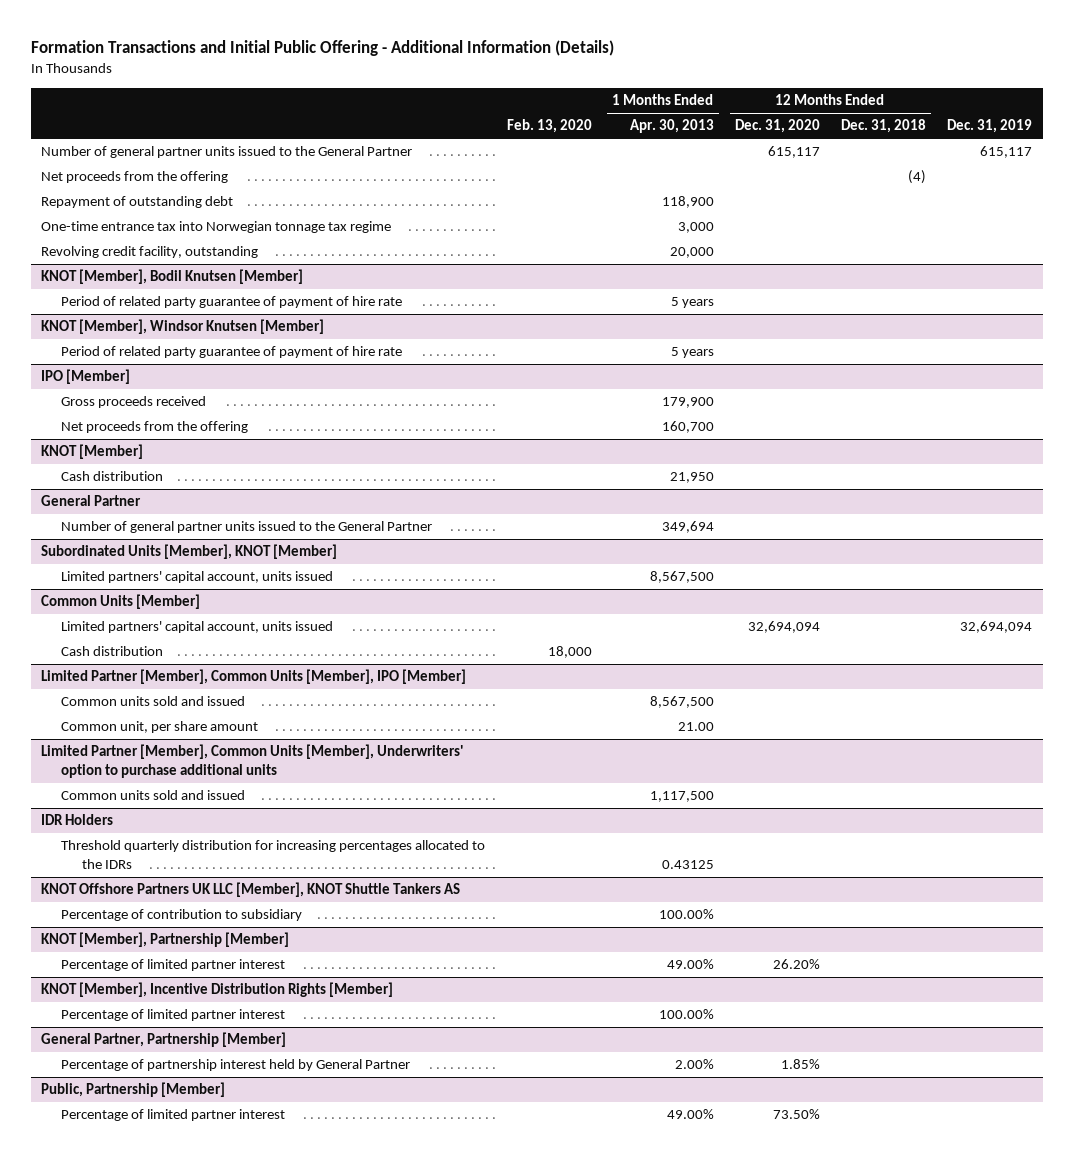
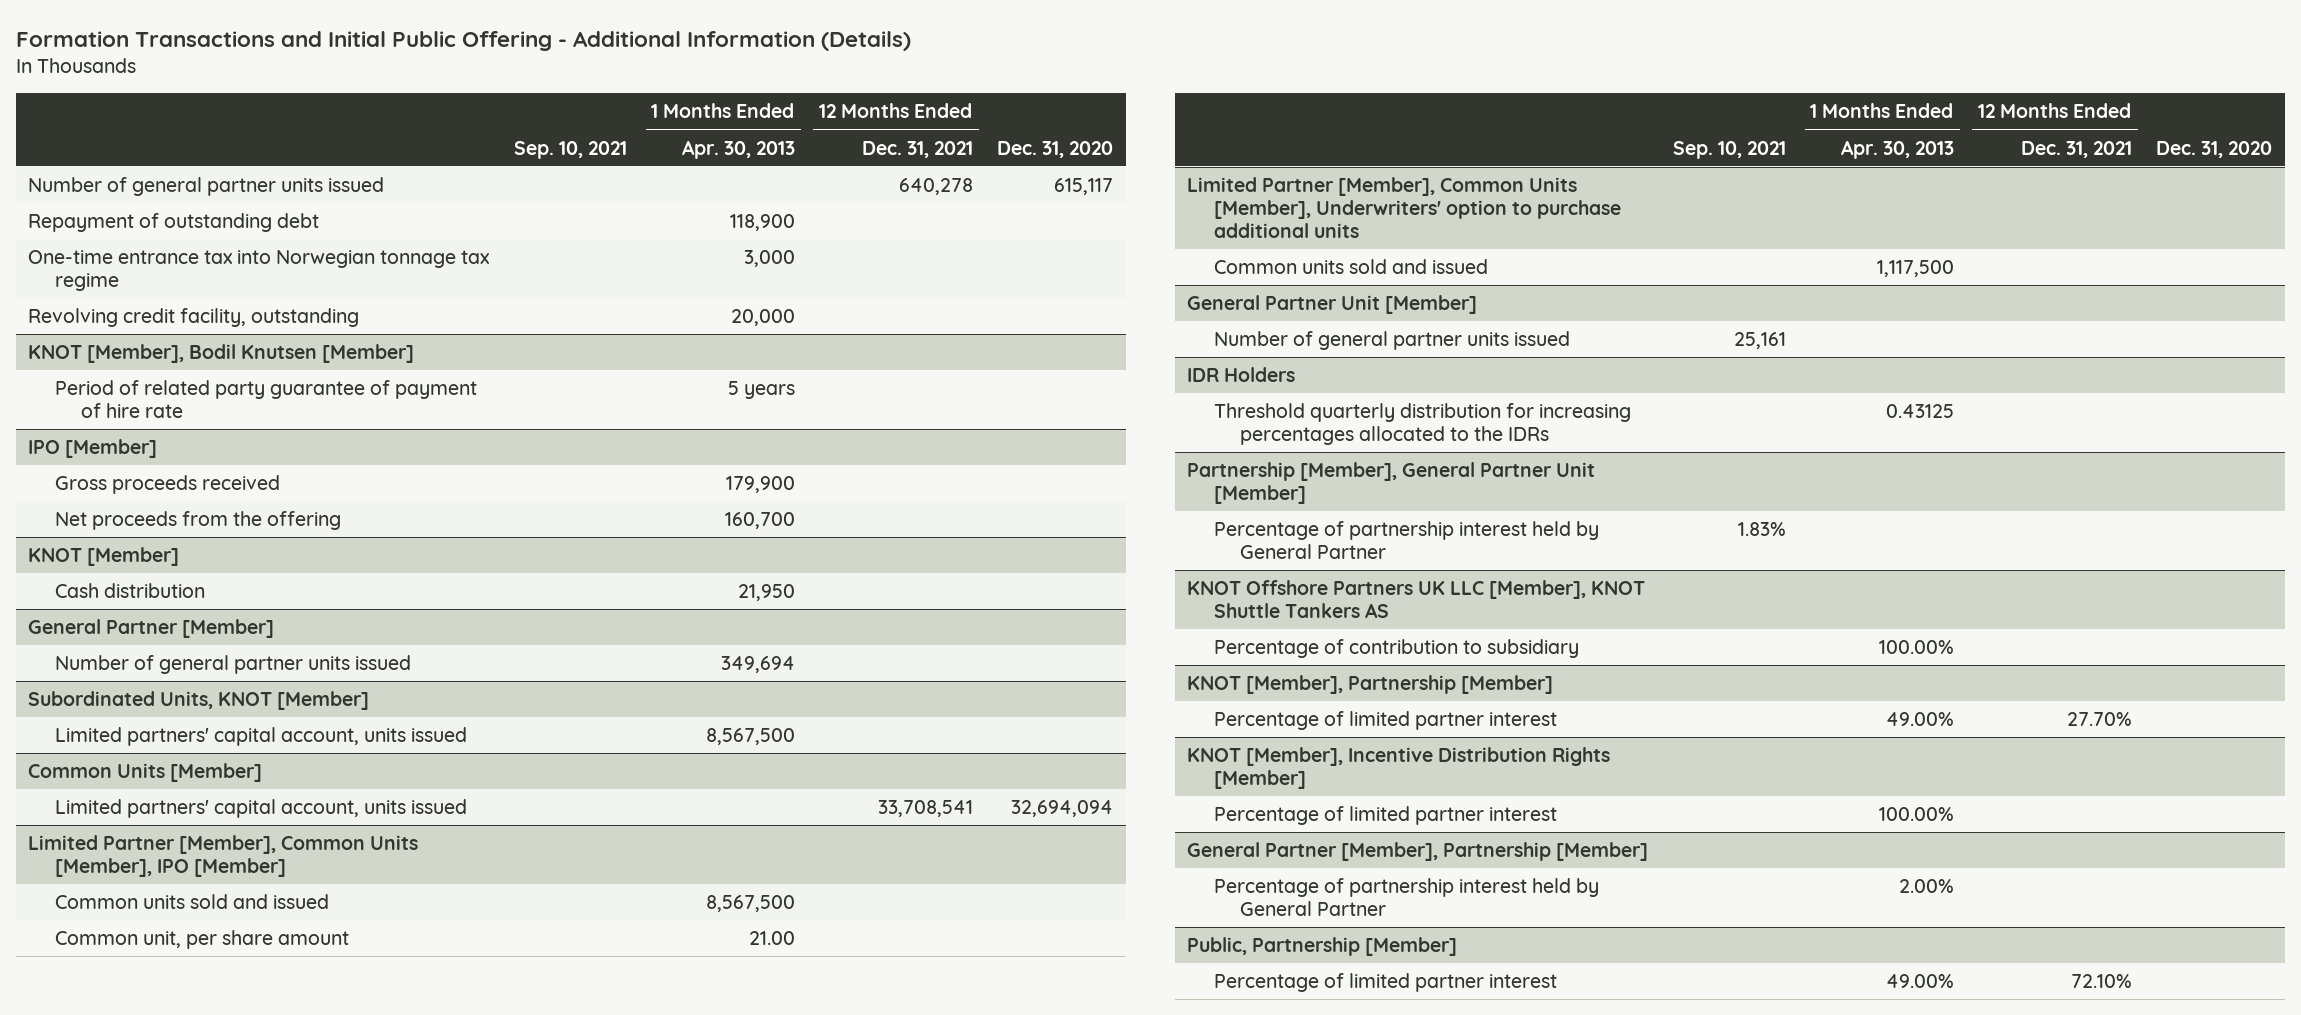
- | Feb. 13, 2020 | 1 Months Ended Apr. 30, 2013 | 12 Months Ended Dec. 31, 2020 | 12 Months Ended Dec. 31, 2018 | Dec. 31, 2019
+ | Sep. 10, 2021 | 1 Months Ended Apr. 30, 2013 | 12 Months Ended Dec. 31, 2021 | Dec. 31, 2020
- Number of general partner units issued to the General Partner | | | 615,117 | | 615,117
- Net proceeds from the offering | | | | (4) |
+ Number of general partner units issued | | | 640,278 | 615,117
- KNOT [Member], Windsor Knutsen [Member]
- Period of related party guarantee of payment of hire rate | | 5 years | | |
- General Partner
- Number of general partner units issued to the General Partner | | 349,694 | | |
- Subordinated Units [Member], KNOT [Member]
+ General Partner [Member]
+ Number of general partner units issued | | 349,694 | |
+ Subordinated Units, KNOT [Member]
@ Common Units [Member]
- Cash distribution | 18,000 | | | |
+ General Partner Unit [Member]
+ Number of general partner units issued | 25,161 | | |
+ Partnership [Member], General Partner Unit [Member]
+ Percentage of partnership interest held by General Partner | 1.83% | | |
- General Partner, Partnership [Member]
+ General Partner [Member], Partnership [Member]

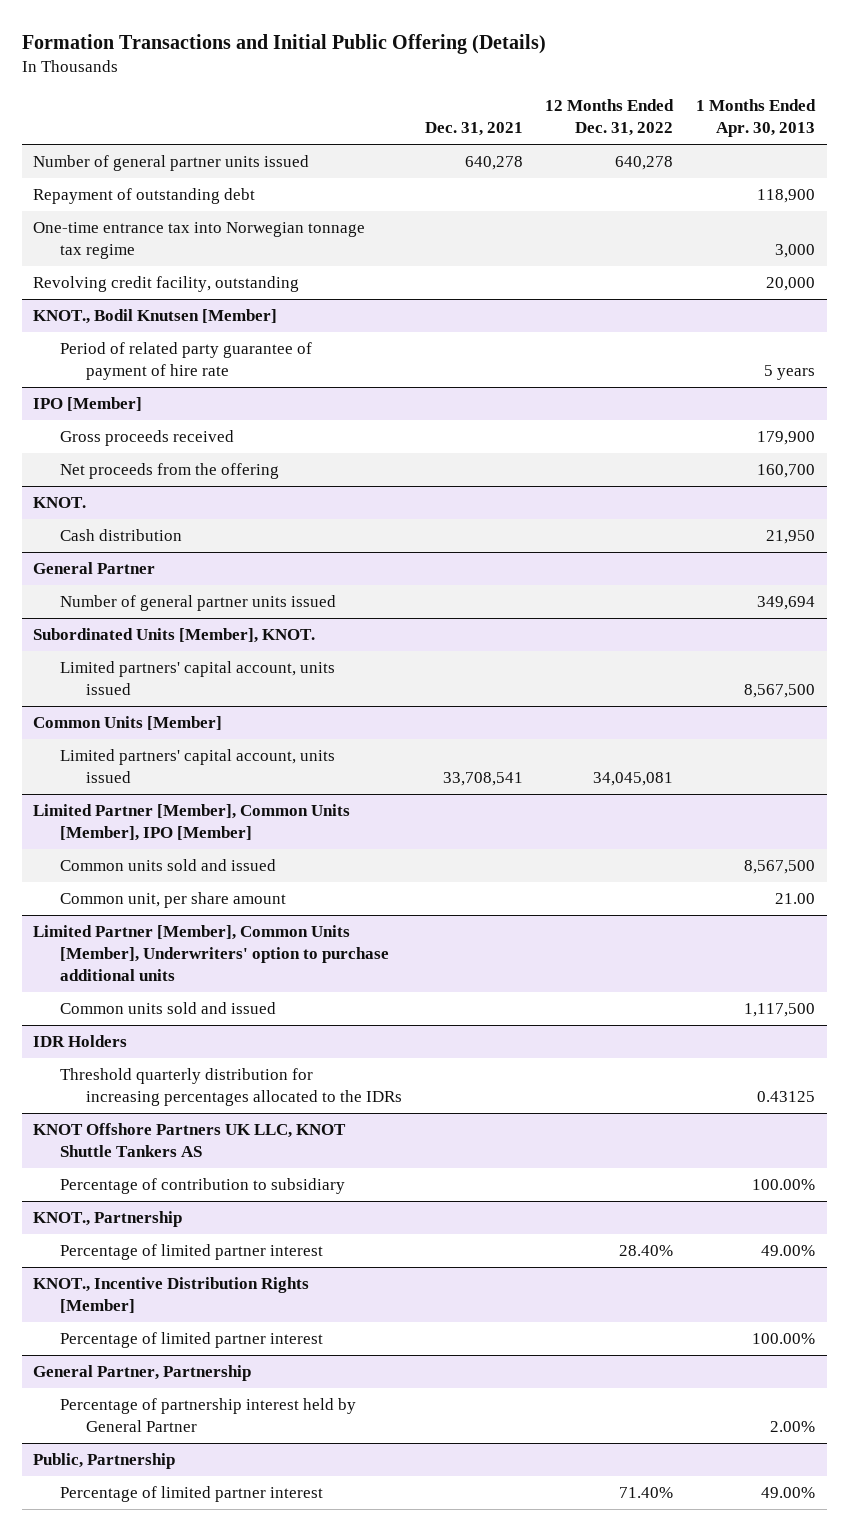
- Formation Transactions and Initial Public Offering - Additional Information (Details)
+ Formation Transactions and Initial Public Offering (Details)
- | Sep. 10, 2021 | 1 Months Ended Apr. 30, 2013 | 12 Months Ended Dec. 31, 2021 | Dec. 31, 2020
+ | Dec. 31, 2021 | 12 Months Ended Dec. 31, 2022 | 1 Months Ended Apr. 30, 2013
- KNOT [Member], Bodil Knutsen [Member]
+ KNOT., Bodil Knutsen [Member]
- KNOT [Member]
+ KNOT.
- General Partner [Member]
+ General Partner
- Subordinated Units, KNOT [Member]
+ Subordinated Units [Member], KNOT.
- General Partner Unit [Member]
- Number of general partner units issued | 25,161 | | |
- Partnership [Member], General Partner Unit [Member]
- Percentage of partnership interest held by General Partner | 1.83% | | |
- KNOT Offshore Partners UK LLC [Member], KNOT Shuttle Tankers AS
+ KNOT Offshore Partners UK LLC, KNOT Shuttle Tankers AS
- KNOT [Member], Partnership [Member]
+ KNOT., Partnership
- KNOT [Member], Incentive Distribution Rights [Member]
+ KNOT., Incentive Distribution Rights [Member]
- General Partner [Member], Partnership [Member]
+ General Partner, Partnership
- Public, Partnership [Member]
+ Public, Partnership

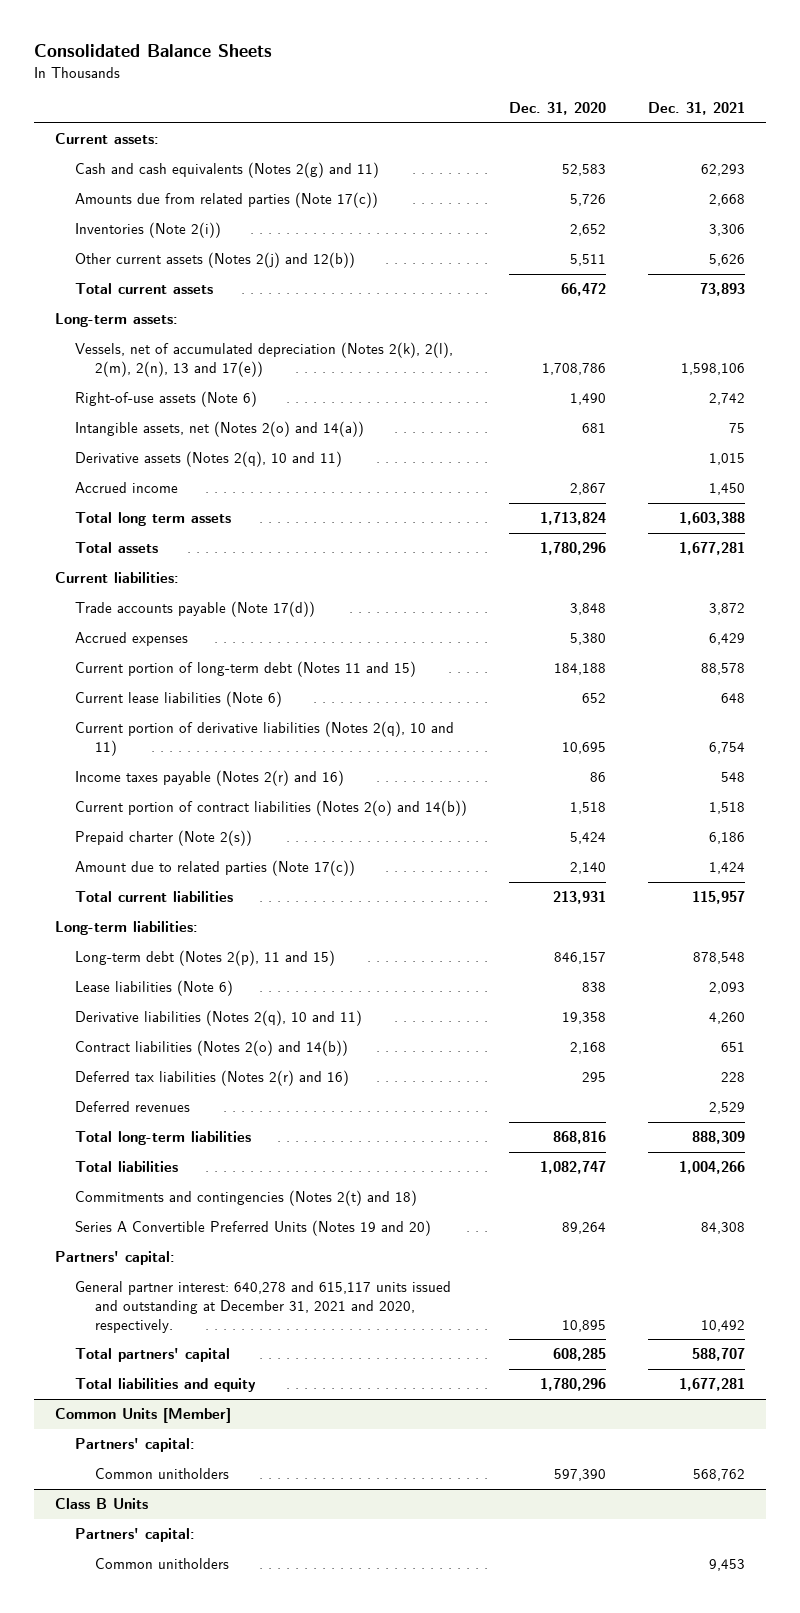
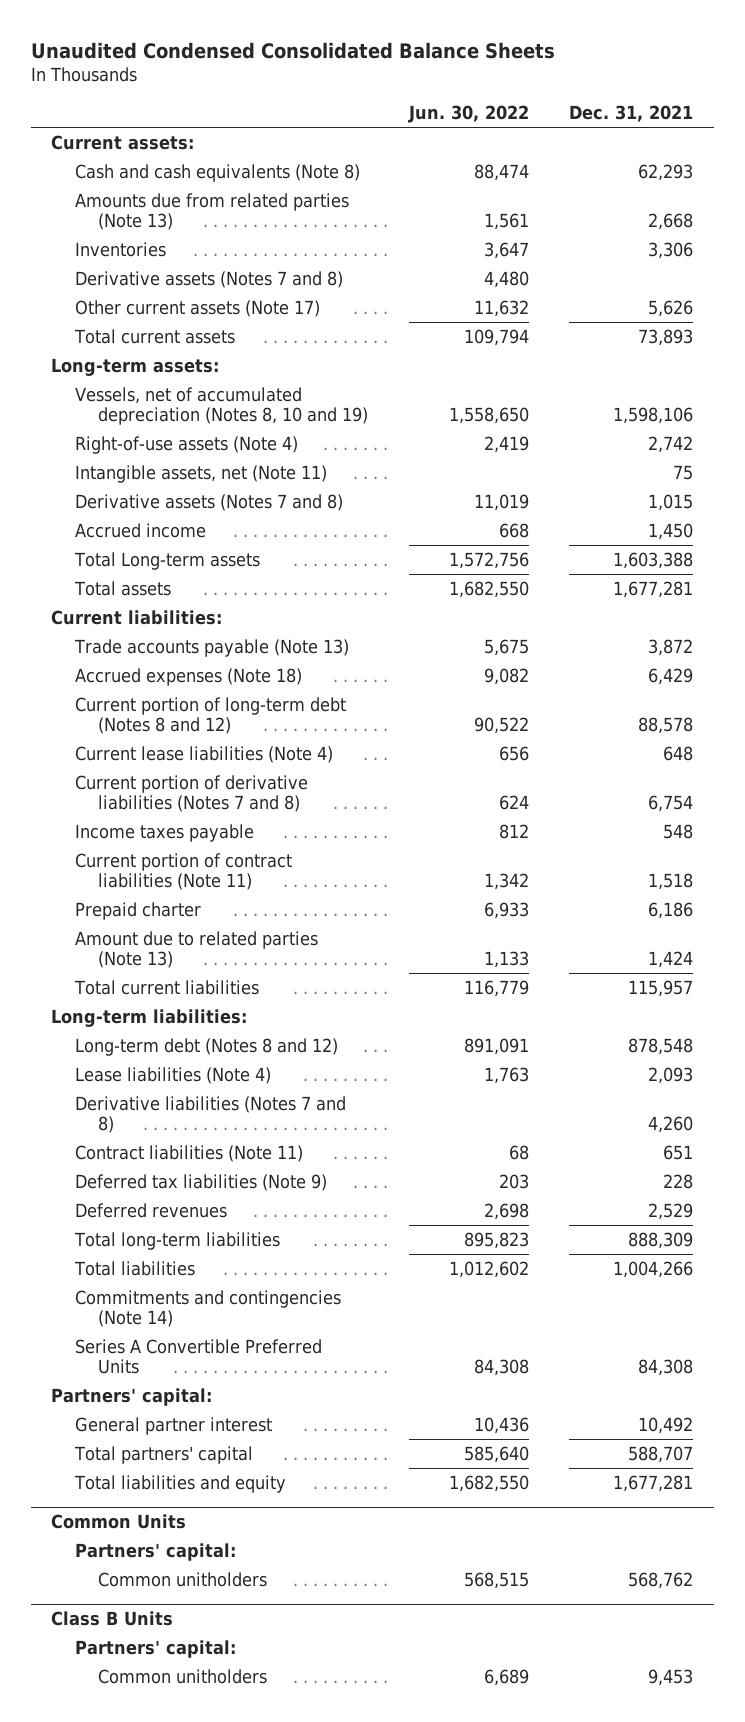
- Consolidated Balance Sheets
+ Unaudited Condensed Consolidated Balance Sheets
- | Dec. 31, 2020 | Dec. 31, 2021
+ | Jun. 30, 2022 | Dec. 31, 2021
- Cash and cash equivalents (Notes 2(g) and 11) | 52,583 | 62,293
- Amounts due from related parties (Note 17(c)) | 5,726 | 2,668
- Inventories (Note 2(i)) | 2,652 | 3,306
- Other current assets (Notes 2(j) and 12(b)) | 5,511 | 5,626
+ Cash and cash equivalents (Note 8) | 88,474 | 62,293
+ Amounts due from related parties (Note 13) | 1,561 | 2,668
+ Inventories | 3,647 | 3,306
+ Derivative assets (Notes 7 and 8) | 4,480 |
+ Other current assets (Note 17) | 11,632 | 5,626
- Vessels, net of accumulated depreciation (Notes 2(k), 2(l), 2(m), 2(n), 13 and 17(e)) | 1,708,786 | 1,598,106
- Right-of-use assets (Note 6) | 1,490 | 2,742
- Intangible assets, net (Notes 2(o) and 14(a)) | 681 | 75
- Derivative assets (Notes 2(q), 10 and 11) | | 1,015
+ Vessels, net of accumulated depreciation (Notes 8, 10 and 19) | 1,558,650 | 1,598,106
+ Right-of-use assets (Note 4) | 2,419 | 2,742
+ Intangible assets, net (Note 11) | | 75
+ Derivative assets (Notes 7 and 8) | 11,019 | 1,015
- Total long term assets | 1,713,824 | 1,603,388
+ Total Long-term assets | 1,572,756 | 1,603,388
- Trade accounts payable (Note 17(d)) | 3,848 | 3,872
- Accrued expenses | 5,380 | 6,429
- Current portion of long-term debt (Notes 11 and 15) | 184,188 | 88,578
- Current lease liabilities (Note 6) | 652 | 648
- Current portion of derivative liabilities (Notes 2(q), 10 and 11) | 10,695 | 6,754
- Income taxes payable (Notes 2(r) and 16) | 86 | 548
- Current portion of contract liabilities (Notes 2(o) and 14(b)) | 1,518 | 1,518
- Prepaid charter (Note 2(s)) | 5,424 | 6,186
- Amount due to related parties (Note 17(c)) | 2,140 | 1,424
+ Trade accounts payable (Note 13) | 5,675 | 3,872
+ Accrued expenses (Note 18) | 9,082 | 6,429
+ Current portion of long-term debt (Notes 8 and 12) | 90,522 | 88,578
+ Current lease liabilities (Note 4) | 656 | 648
+ Current portion of derivative liabilities (Notes 7 and 8) | 624 | 6,754
+ Income taxes payable | 812 | 548
+ Current portion of contract liabilities (Note 11) | 1,342 | 1,518
+ Prepaid charter | 6,933 | 6,186
+ Amount due to related parties (Note 13) | 1,133 | 1,424
- Long-term debt (Notes 2(p), 11 and 15) | 846,157 | 878,548
- Lease liabilities (Note 6) | 838 | 2,093
- Derivative liabilities (Notes 2(q), 10 and 11) | 19,358 | 4,260
- Contract liabilities (Notes 2(o) and 14(b)) | 2,168 | 651
- Deferred tax liabilities (Notes 2(r) and 16) | 295 | 228
+ Long-term debt (Notes 8 and 12) | 891,091 | 878,548
+ Lease liabilities (Note 4) | 1,763 | 2,093
+ Derivative liabilities (Notes 7 and 8) | | 4,260
+ Contract liabilities (Note 11) | 68 | 651
+ Deferred tax liabilities (Note 9) | 203 | 228
- Commitments and contingencies (Notes 2(t) and 18)
- Series A Convertible Preferred Units (Notes 19 and 20) | 89,264 | 84,308
+ Commitments and contingencies (Note 14)
+ Series A Convertible Preferred Units | 84,308 | 84,308
- General partner interest: 640,278 and 615,117 units issued and outstanding at December 31, 2021 and 2020, respectively. | 10,895 | 10,492
+ General partner interest | 10,436 | 10,492
- Common Units [Member]
+ Common Units

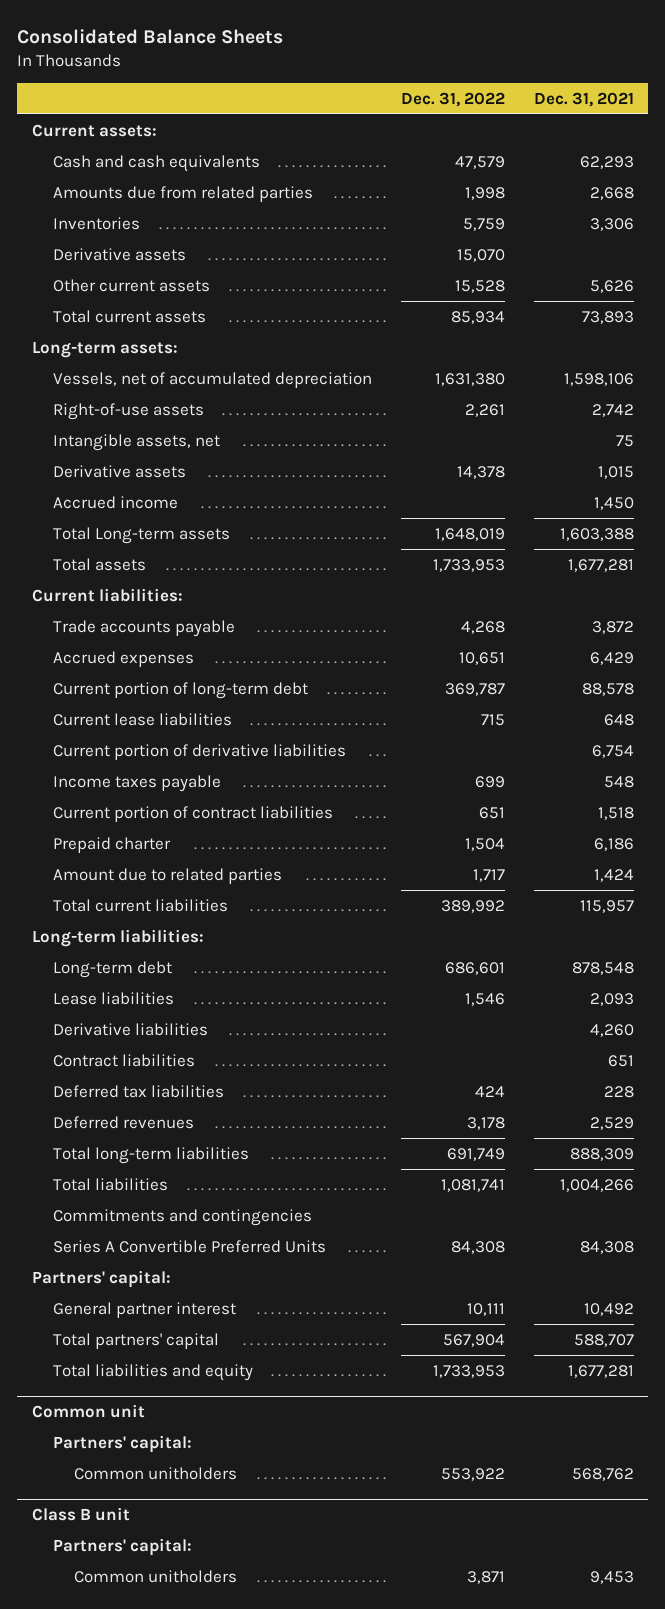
- Unaudited Condensed Consolidated Balance Sheets
+ Consolidated Balance Sheets
- | Jun. 30, 2022 | Dec. 31, 2021
+ | Dec. 31, 2022 | Dec. 31, 2021
- Cash and cash equivalents (Note 8) | 88,474 | 62,293
- Amounts due from related parties (Note 13) | 1,561 | 2,668
+ Cash and cash equivalents | 47,579 | 62,293
+ Amounts due from related parties | 1,998 | 2,668
- Derivative assets (Notes 7 and 8) | 4,480 |
- Other current assets (Note 17) | 11,632 | 5,626
+ Derivative assets | 15,070 |
+ Other current assets | 15,528 | 5,626
- Vessels, net of accumulated depreciation (Notes 8, 10 and 19) | 1,558,650 | 1,598,106
- Right-of-use assets (Note 4) | 2,419 | 2,742
- Intangible assets, net (Note 11) | | 75
- Derivative assets (Notes 7 and 8) | 11,019 | 1,015
+ Vessels, net of accumulated depreciation | 1,631,380 | 1,598,106
+ Right-of-use assets | 2,261 | 2,742
+ Intangible assets, net | | 75
+ Derivative assets | 14,378 | 1,015
- Trade accounts payable (Note 13) | 5,675 | 3,872
- Accrued expenses (Note 18) | 9,082 | 6,429
- Current portion of long-term debt (Notes 8 and 12) | 90,522 | 88,578
- Current lease liabilities (Note 4) | 656 | 648
- Current portion of derivative liabilities (Notes 7 and 8) | 624 | 6,754
+ Trade accounts payable | 4,268 | 3,872
+ Accrued expenses | 10,651 | 6,429
+ Current portion of long-term debt | 369,787 | 88,578
+ Current lease liabilities | 715 | 648
+ Current portion of derivative liabilities | | 6,754
- Current portion of contract liabilities (Note 11) | 1,342 | 1,518
+ Current portion of contract liabilities | 651 | 1,518
- Amount due to related parties (Note 13) | 1,133 | 1,424
+ Amount due to related parties | 1,717 | 1,424
- Long-term debt (Notes 8 and 12) | 891,091 | 878,548
- Lease liabilities (Note 4) | 1,763 | 2,093
- Derivative liabilities (Notes 7 and 8) | | 4,260
- Contract liabilities (Note 11) | 68 | 651
- Deferred tax liabilities (Note 9) | 203 | 228
+ Long-term debt | 686,601 | 878,548
+ Lease liabilities | 1,546 | 2,093
+ Derivative liabilities | | 4,260
+ Contract liabilities | | 651
+ Deferred tax liabilities | 424 | 228
- Commitments and contingencies (Note 14)
+ Commitments and contingencies
- Common Units
+ Common unit
- Class B Units
+ Class B unit

